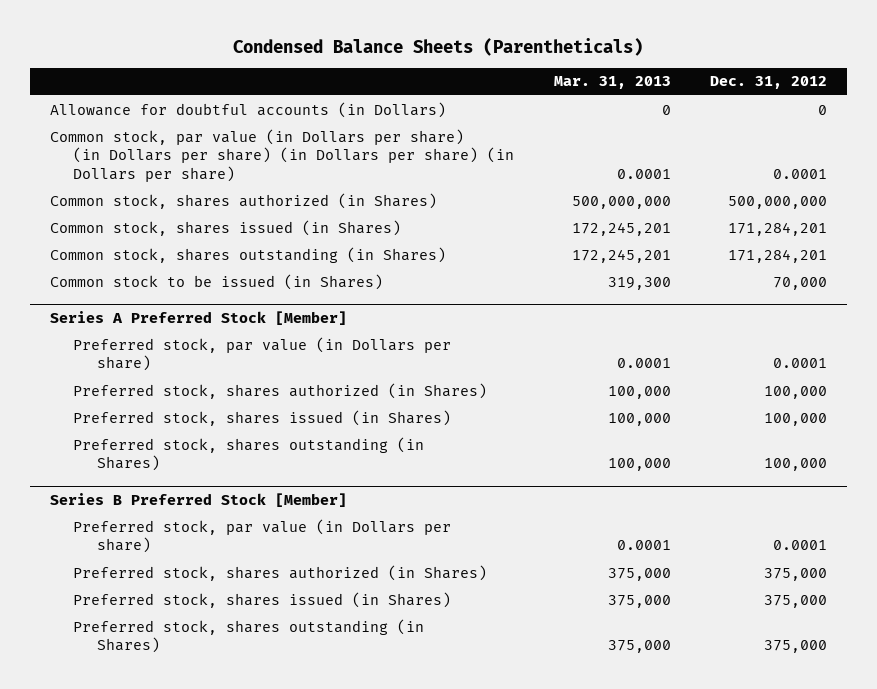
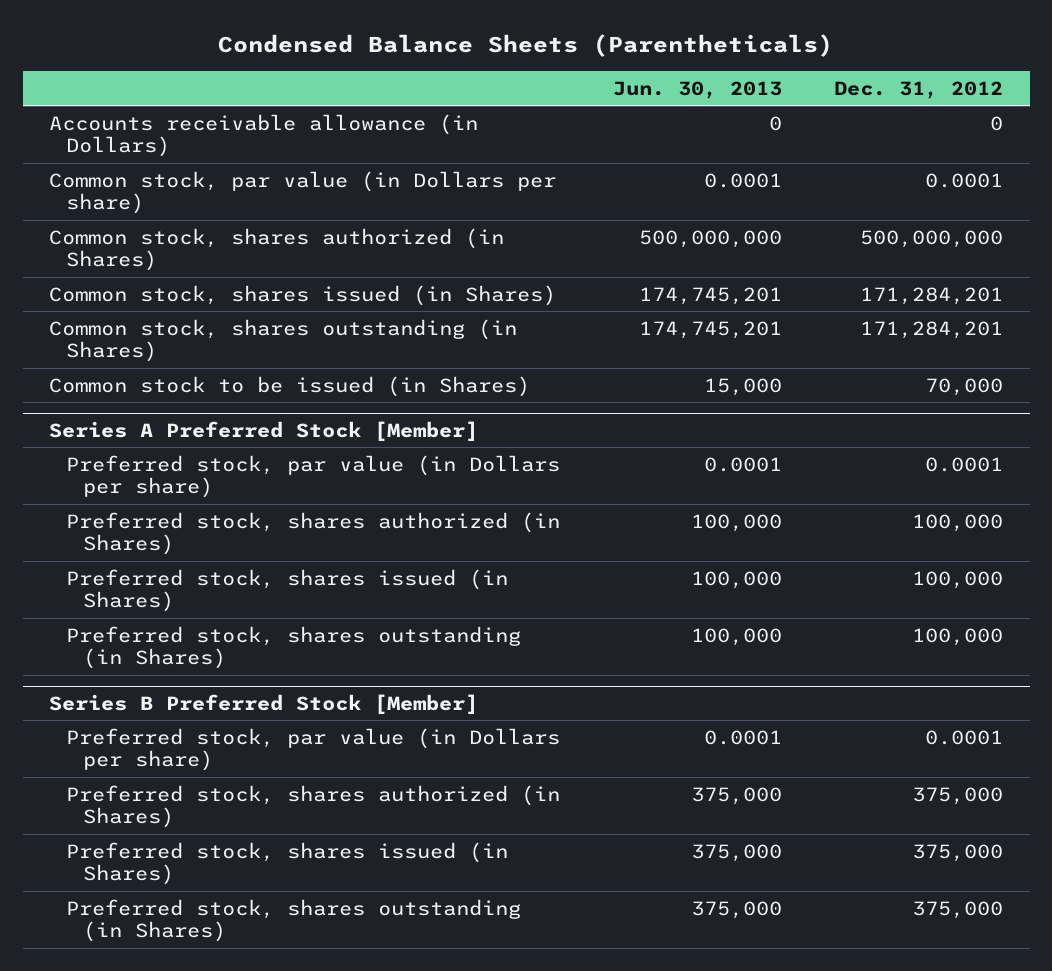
- | Mar. 31, 2013 | Dec. 31, 2012
+ | Jun. 30, 2013 | Dec. 31, 2012
- Allowance for doubtful accounts (in Dollars) | 0 | 0
- Common stock, par value (in Dollars per share) (in Dollars per share) (in Dollars per share) (in Dollars per share) | 0.0001 | 0.0001
+ Accounts receivable allowance (in Dollars) | 0 | 0
+ Common stock, par value (in Dollars per share) | 0.0001 | 0.0001

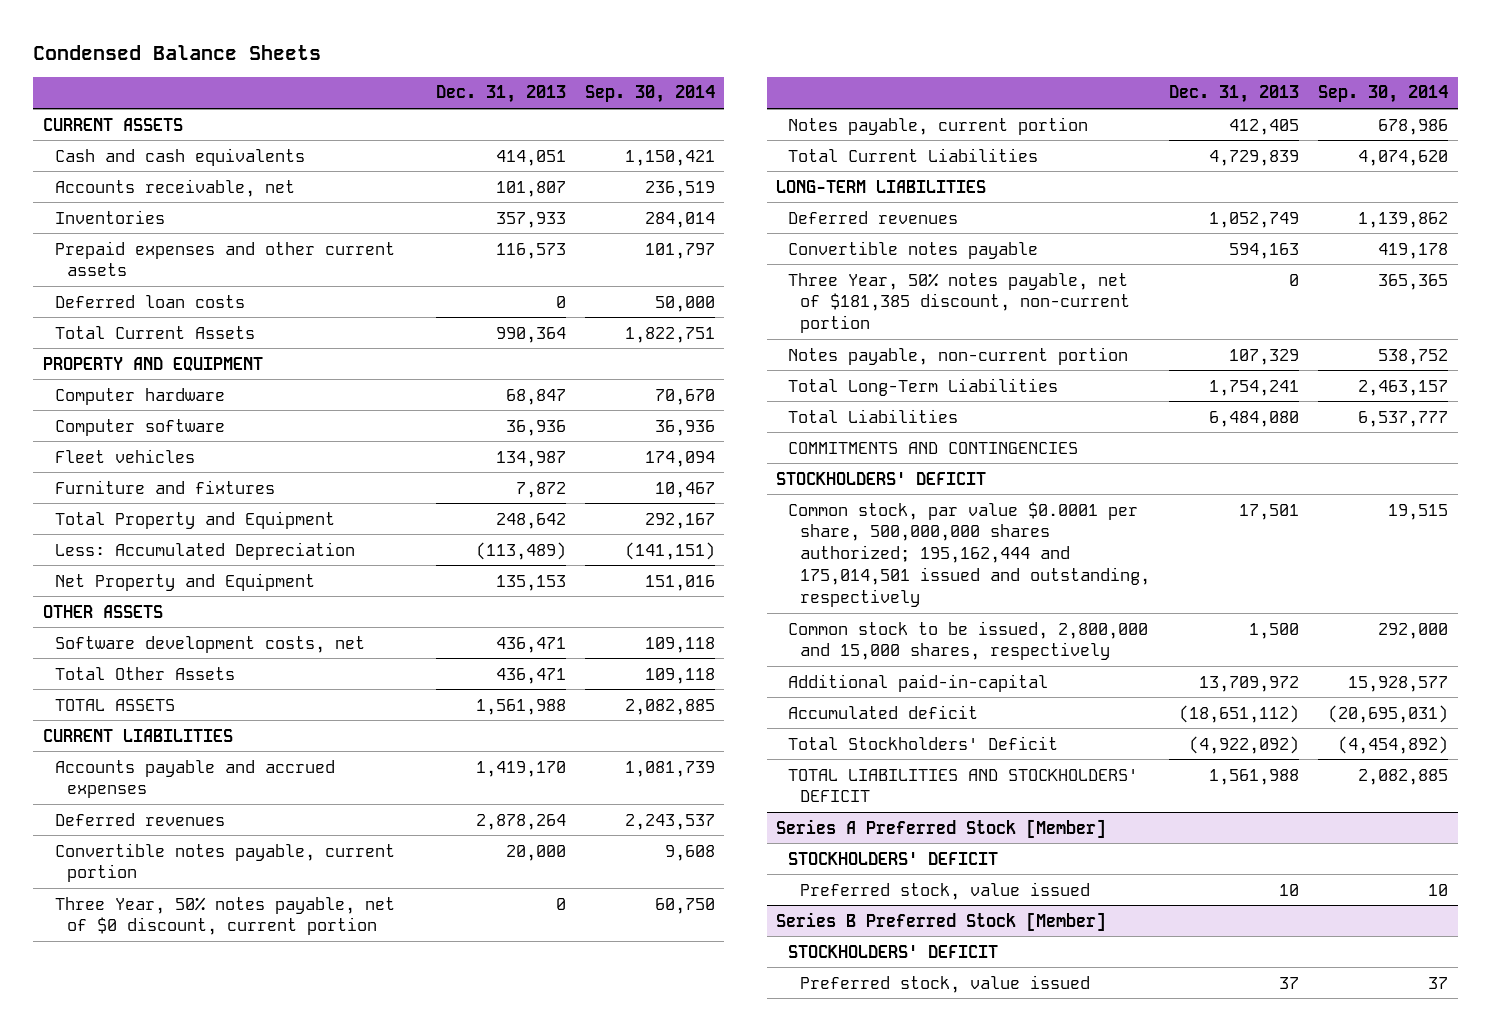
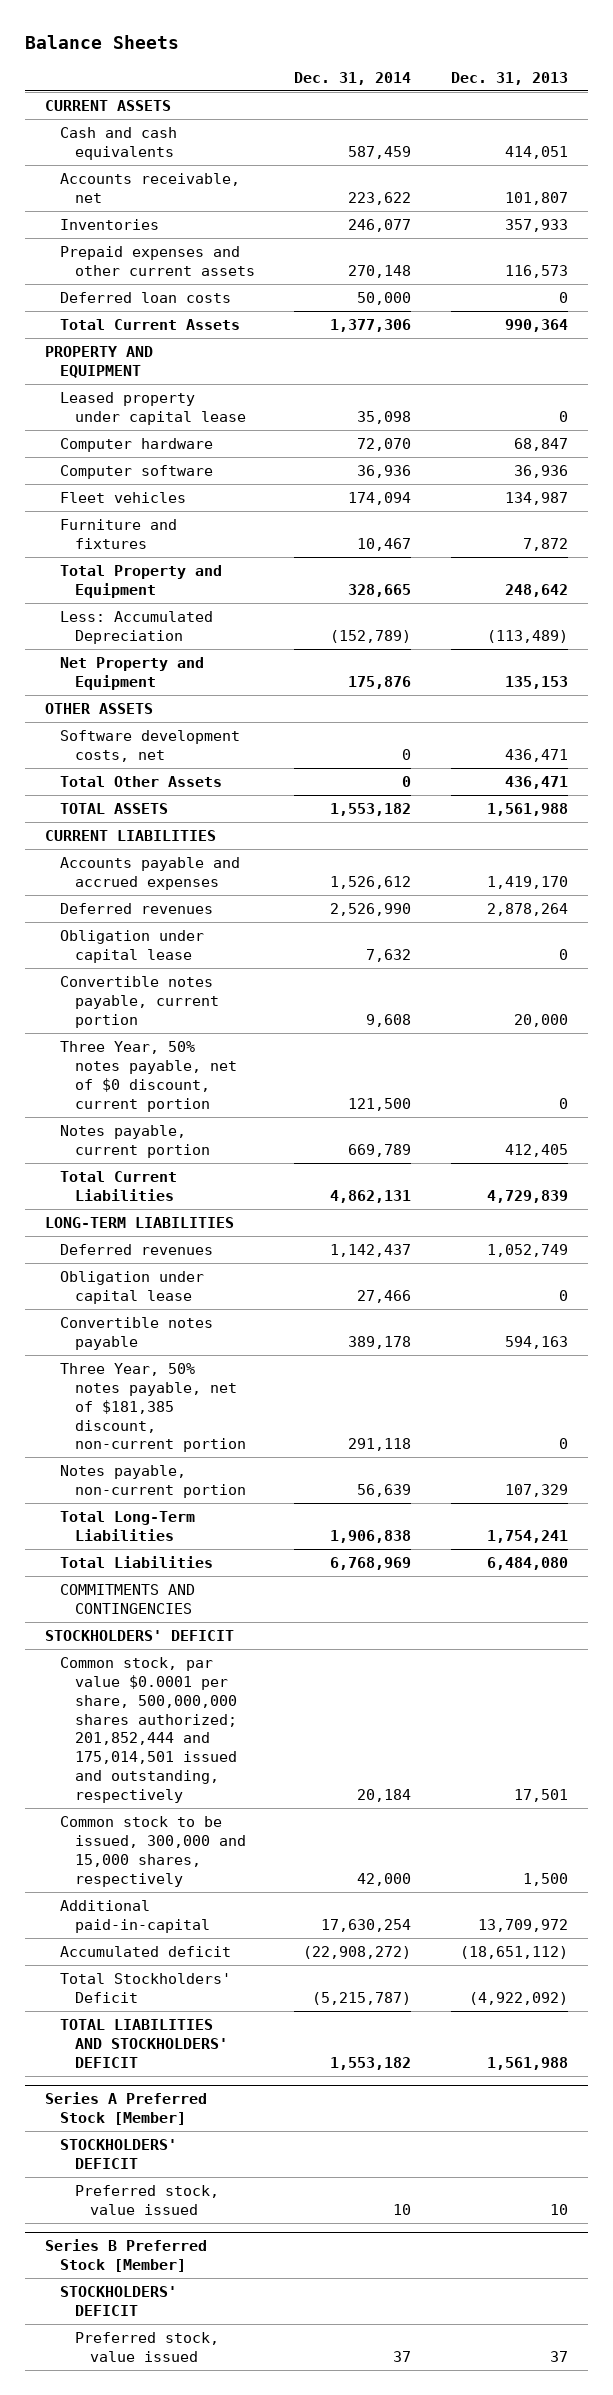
- Condensed Balance Sheets
+ Balance Sheets
- | Dec. 31, 2013 | Sep. 30, 2014
+ | Dec. 31, 2014 | Dec. 31, 2013
+ Leased property under capital lease | 35,098 | 0
+ Obligation under capital lease | 7,632 | 0
+ Obligation under capital lease | 27,466 | 0
- Common stock, par value $0.0001 per share, 500,000,000 shares authorized; 195,162,444 and 175,014,501 issued and outstanding, respectively | 17,501 | 19,515
- Common stock to be issued, 2,800,000 and 15,000 shares, respectively | 1,500 | 292,000
+ Common stock, par value $0.0001 per share, 500,000,000 shares authorized; 201,852,444 and 175,014,501 issued and outstanding, respectively | 20,184 | 17,501
+ Common stock to be issued, 300,000 and 15,000 shares, respectively | 42,000 | 1,500

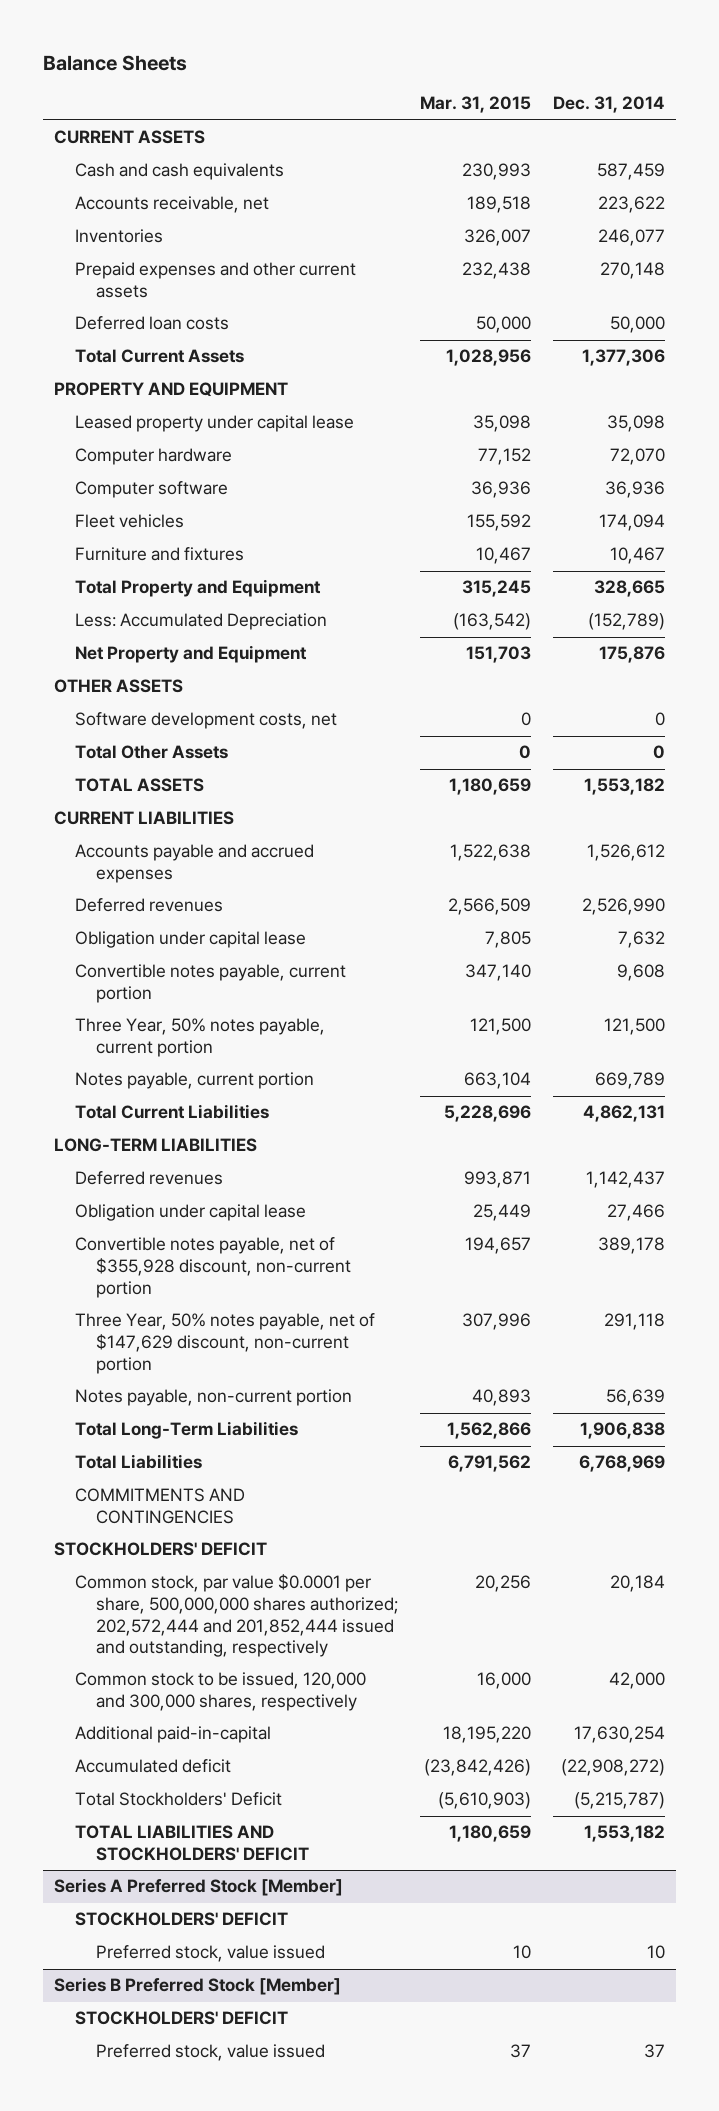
- | Dec. 31, 2014 | Dec. 31, 2013
+ | Mar. 31, 2015 | Dec. 31, 2014
- Three Year, 50% notes payable, net of $0 discount, current portion | 121,500 | 0
+ Three Year, 50% notes payable, current portion | 121,500 | 121,500
- Convertible notes payable | 389,178 | 594,163
- Three Year, 50% notes payable, net of $181,385 discount, non-current portion | 291,118 | 0
+ Convertible notes payable, net of $355,928 discount, non-current portion | 194,657 | 389,178
+ Three Year, 50% notes payable, net of $147,629 discount, non-current portion | 307,996 | 291,118
- Common stock, par value $0.0001 per share, 500,000,000 shares authorized; 201,852,444 and 175,014,501 issued and outstanding, respectively | 20,184 | 17,501
- Common stock to be issued, 300,000 and 15,000 shares, respectively | 42,000 | 1,500
+ Common stock, par value $0.0001 per share, 500,000,000 shares authorized; 202,572,444 and 201,852,444 issued and outstanding, respectively | 20,256 | 20,184
+ Common stock to be issued, 120,000 and 300,000 shares, respectively | 16,000 | 42,000

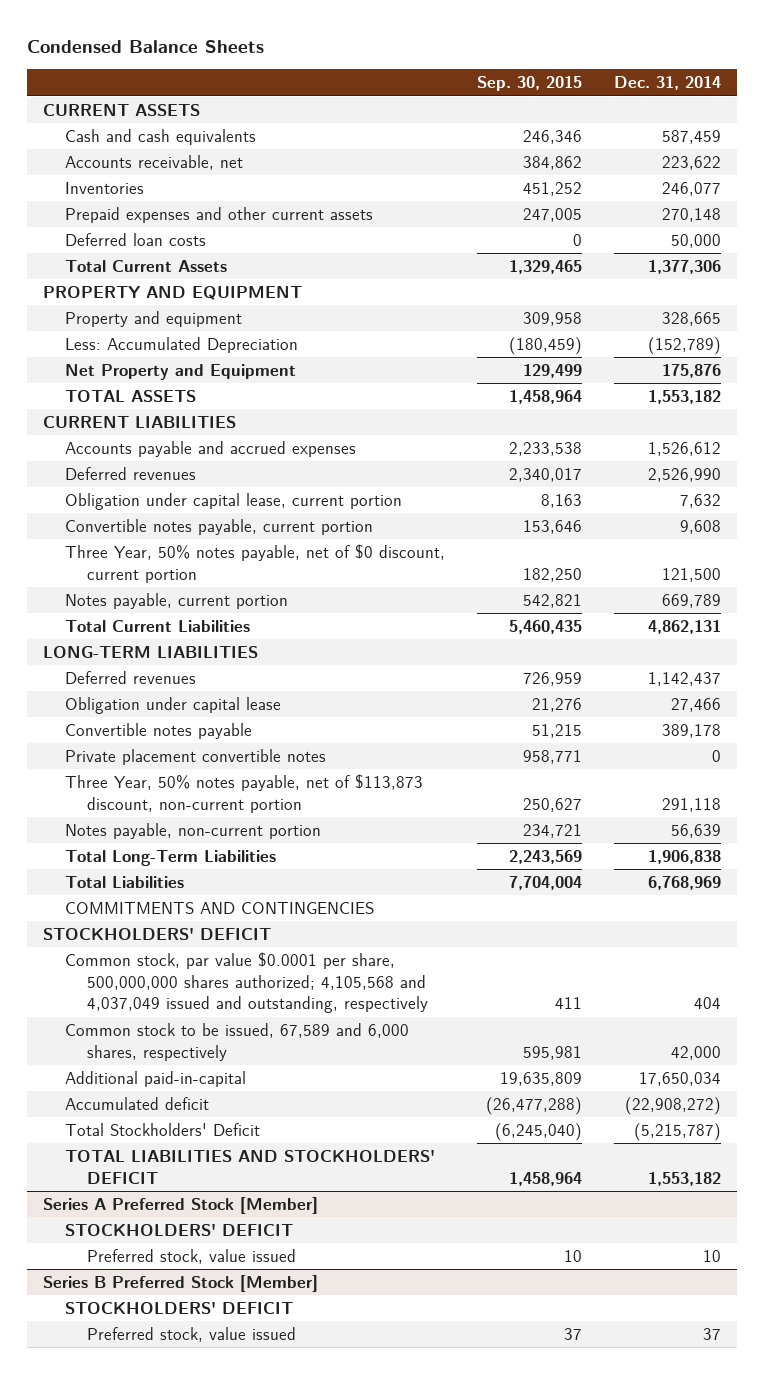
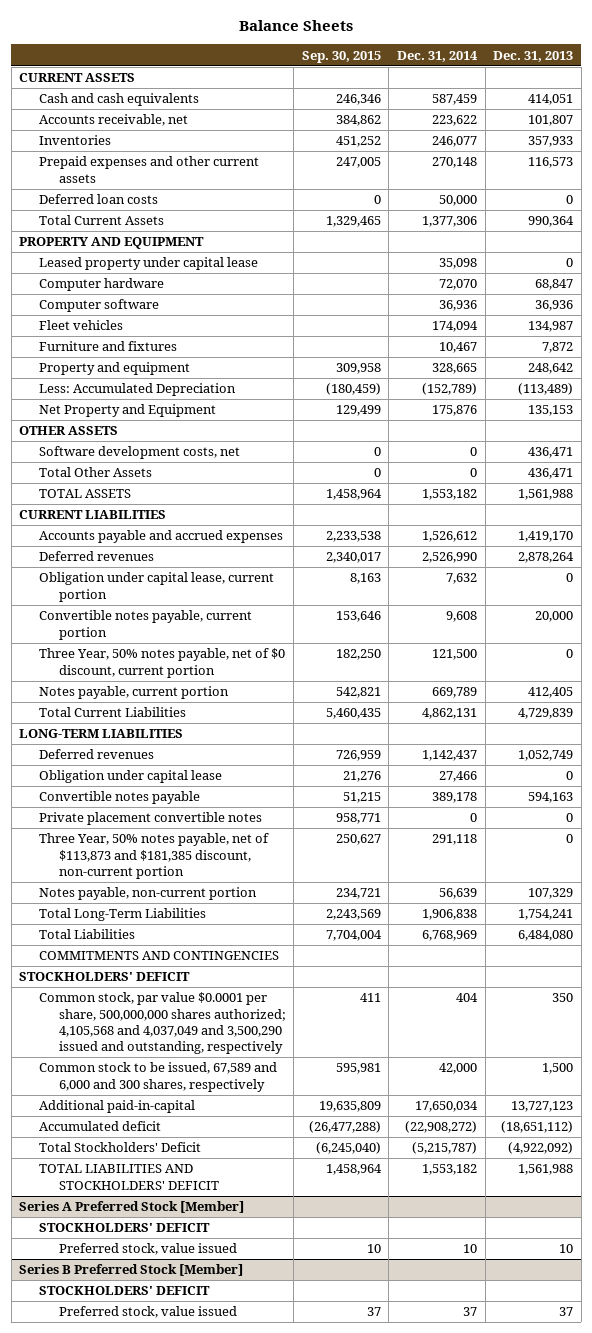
- Condensed Balance Sheets
+ Balance Sheets
- | Sep. 30, 2015 | Dec. 31, 2014
+ | Sep. 30, 2015 | Dec. 31, 2014 | Dec. 31, 2013
+ Leased property under capital lease | | 35,098 | 0
+ Computer hardware | | 72,070 | 68,847
+ Computer software | | 36,936 | 36,936
+ Fleet vehicles | | 174,094 | 134,987
+ Furniture and fixtures | | 10,467 | 7,872
+ OTHER ASSETS
+ Software development costs, net | 0 | 0 | 436,471
+ Total Other Assets | 0 | 0 | 436,471
- Three Year, 50% notes payable, net of $113,873 discount, non-current portion | 250,627 | 291,118
+ Three Year, 50% notes payable, net of $113,873 and $181,385 discount, non-current portion | 250,627 | 291,118 | 0
- Common stock, par value $0.0001 per share, 500,000,000 shares authorized; 4,105,568 and 4,037,049 issued and outstanding, respectively | 411 | 404
- Common stock to be issued, 67,589 and 6,000 shares, respectively | 595,981 | 42,000
+ Common stock, par value $0.0001 per share, 500,000,000 shares authorized; 4,105,568 and 4,037,049 and 3,500,290 issued and outstanding, respectively | 411 | 404 | 350
+ Common stock to be issued, 67,589 and 6,000 and 300 shares, respectively | 595,981 | 42,000 | 1,500

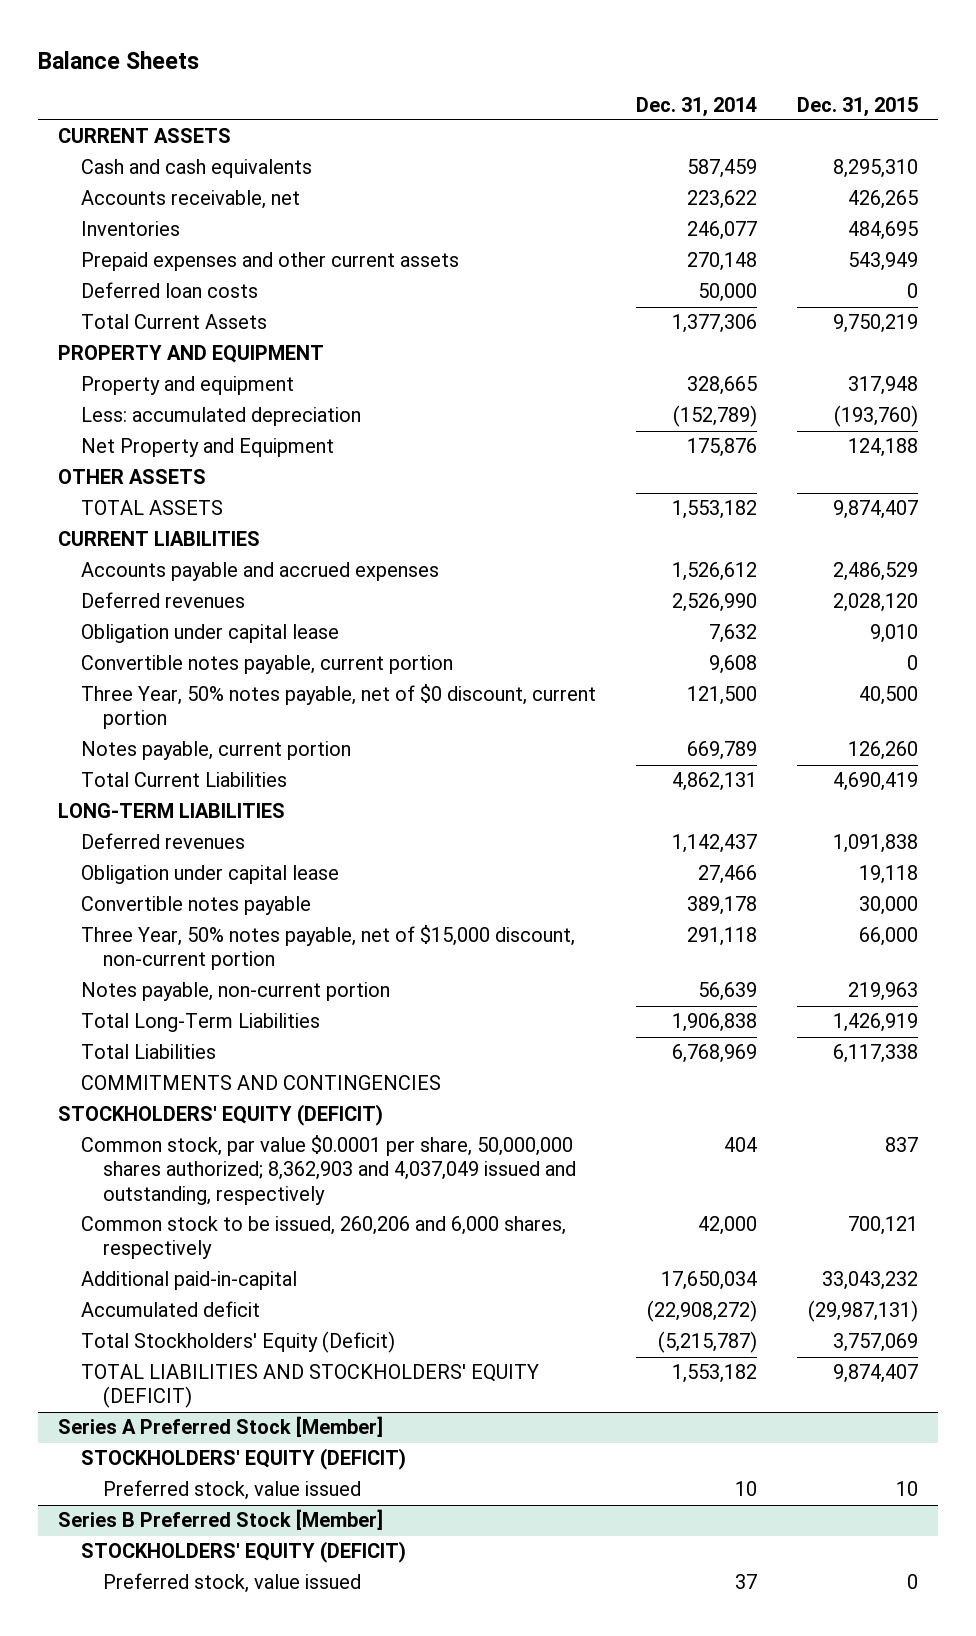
- | Sep. 30, 2015 | Dec. 31, 2014 | Dec. 31, 2013
+ | Dec. 31, 2014 | Dec. 31, 2015
- Leased property under capital lease | | 35,098 | 0
- Computer hardware | | 72,070 | 68,847
- Computer software | | 36,936 | 36,936
- Fleet vehicles | | 174,094 | 134,987
- Furniture and fixtures | | 10,467 | 7,872
- Less: Accumulated Depreciation | (180,459) | (152,789) | (113,489)
+ Less: accumulated depreciation | (152,789) | (193,760)
- Software development costs, net | 0 | 0 | 436,471
- Total Other Assets | 0 | 0 | 436,471
- Obligation under capital lease, current portion | 8,163 | 7,632 | 0
+ Obligation under capital lease | 7,632 | 9,010
- Private placement convertible notes | 958,771 | 0 | 0
- Three Year, 50% notes payable, net of $113,873 and $181,385 discount, non-current portion | 250,627 | 291,118 | 0
+ Three Year, 50% notes payable, net of $15,000 discount, non-current portion | 291,118 | 66,000
- STOCKHOLDERS' DEFICIT
- Common stock, par value $0.0001 per share, 500,000,000 shares authorized; 4,105,568 and 4,037,049 and 3,500,290 issued and outstanding, respectively | 411 | 404 | 350
- Common stock to be issued, 67,589 and 6,000 and 300 shares, respectively | 595,981 | 42,000 | 1,500
+ STOCKHOLDERS' EQUITY (DEFICIT)
+ Common stock, par value $0.0001 per share, 50,000,000 shares authorized; 8,362,903 and 4,037,049 issued and outstanding, respectively | 404 | 837
+ Common stock to be issued, 260,206 and 6,000 shares, respectively | 42,000 | 700,121
- Total Stockholders' Deficit | (6,245,040) | (5,215,787) | (4,922,092)
- TOTAL LIABILITIES AND STOCKHOLDERS' DEFICIT | 1,458,964 | 1,553,182 | 1,561,988
+ Total Stockholders' Equity (Deficit) | (5,215,787) | 3,757,069
+ TOTAL LIABILITIES AND STOCKHOLDERS' EQUITY (DEFICIT) | 1,553,182 | 9,874,407
@ Series A Preferred Stock [Member]
- STOCKHOLDERS' DEFICIT
+ STOCKHOLDERS' EQUITY (DEFICIT)
@ Series B Preferred Stock [Member]
- STOCKHOLDERS' DEFICIT
+ STOCKHOLDERS' EQUITY (DEFICIT)

